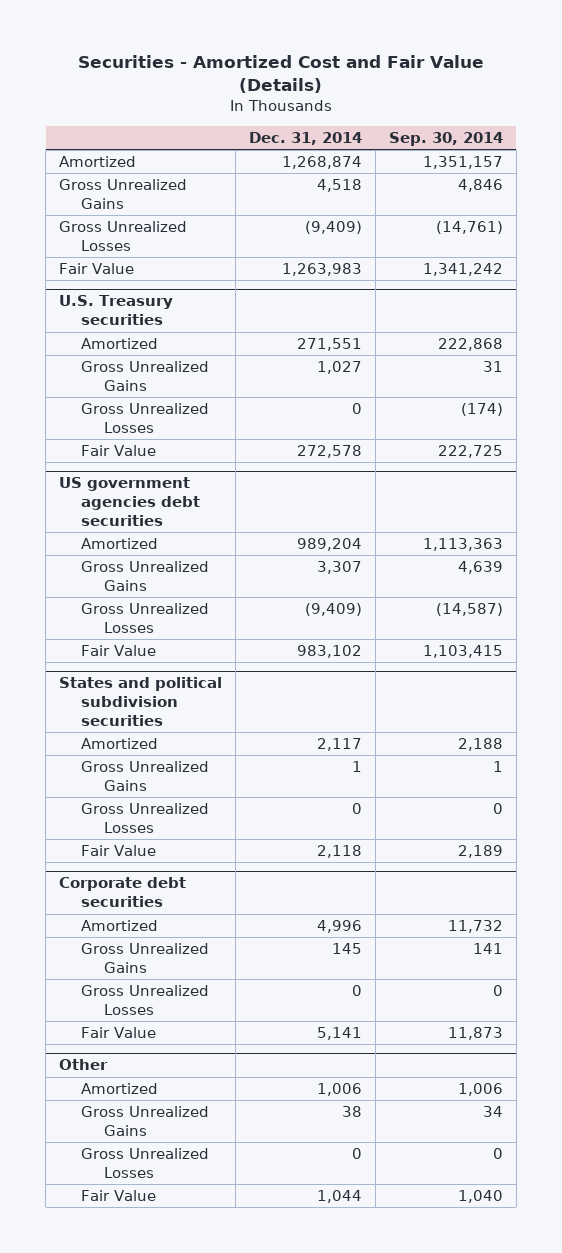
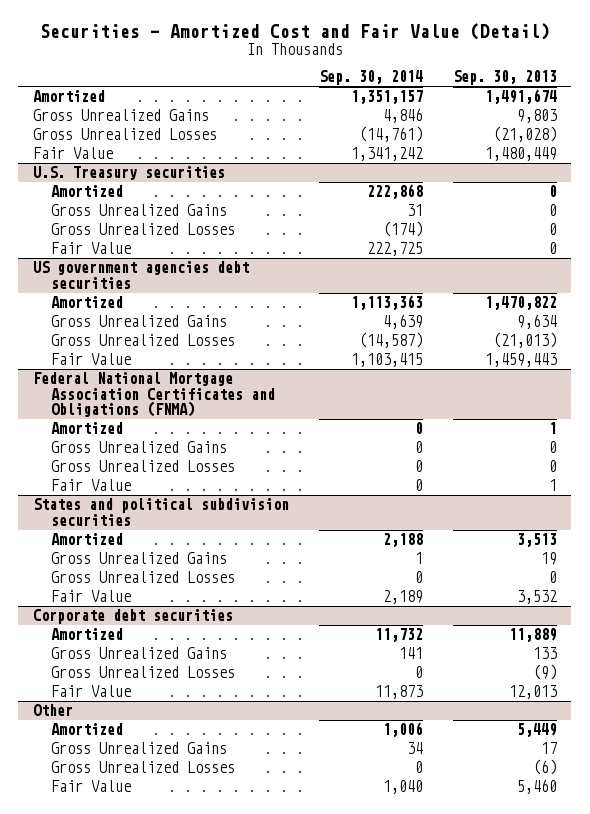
- Securities - Amortized Cost and Fair Value (Details)
+ Securities - Amortized Cost and Fair Value (Detail)
- | Dec. 31, 2014 | Sep. 30, 2014
+ | Sep. 30, 2014 | Sep. 30, 2013
+ Federal National Mortgage Association Certificates and Obligations (FNMA)
+ Amortized | 0 | 1
+ Gross Unrealized Gains | 0 | 0
+ Gross Unrealized Losses | 0 | 0
+ Fair Value | 0 | 1

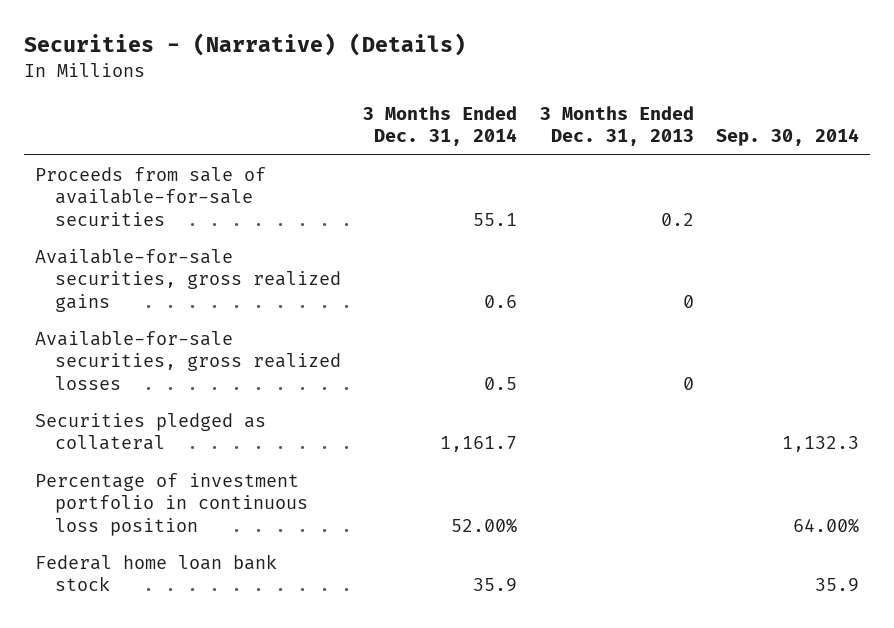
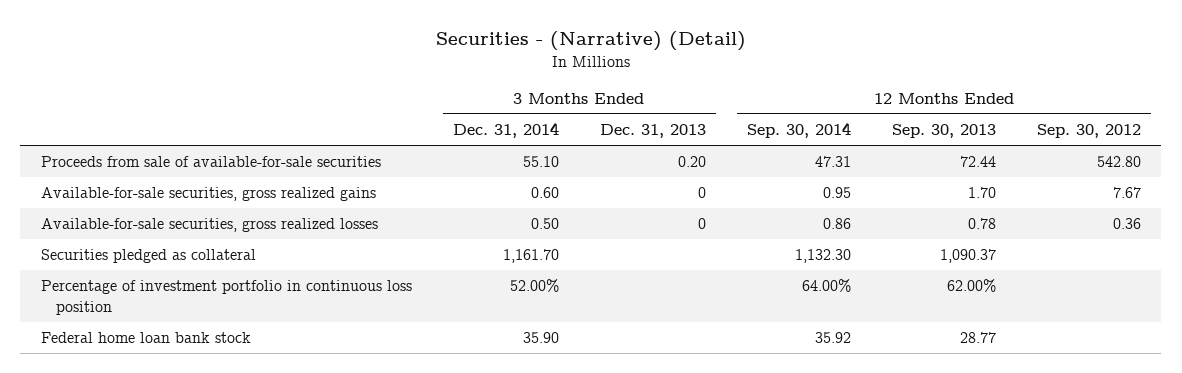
- Securities - (Narrative) (Details)
+ Securities - (Narrative) (Detail)
- | 3 Months Ended Dec. 31, 2014 | 3 Months Ended Dec. 31, 2013 | Sep. 30, 2014
+ | 3 Months Ended Dec. 31, 2014 | 3 Months Ended Dec. 31, 2013 | 12 Months Ended Sep. 30, 2014 | 12 Months Ended Sep. 30, 2013 | 12 Months Ended Sep. 30, 2012
- Proceeds from sale of available-for-sale securities | 55.1 | 0.2 |
- Available-for-sale securities, gross realized gains | 0.6 | 0 |
- Available-for-sale securities, gross realized losses | 0.5 | 0 |
- Securities pledged as collateral | 1,161.7 | | 1,132.3
+ Proceeds from sale of available-for-sale securities | 55.10 | 0.20 | 47.31 | 72.44 | 542.80
+ Available-for-sale securities, gross realized gains | 0.60 | 0 | 0.95 | 1.70 | 7.67
+ Available-for-sale securities, gross realized losses | 0.50 | 0 | 0.86 | 0.78 | 0.36
+ Securities pledged as collateral | 1,161.70 | | 1,132.30 | 1,090.37 |
- Federal home loan bank stock | 35.9 | | 35.9
+ Federal home loan bank stock | 35.90 | | 35.92 | 28.77 |

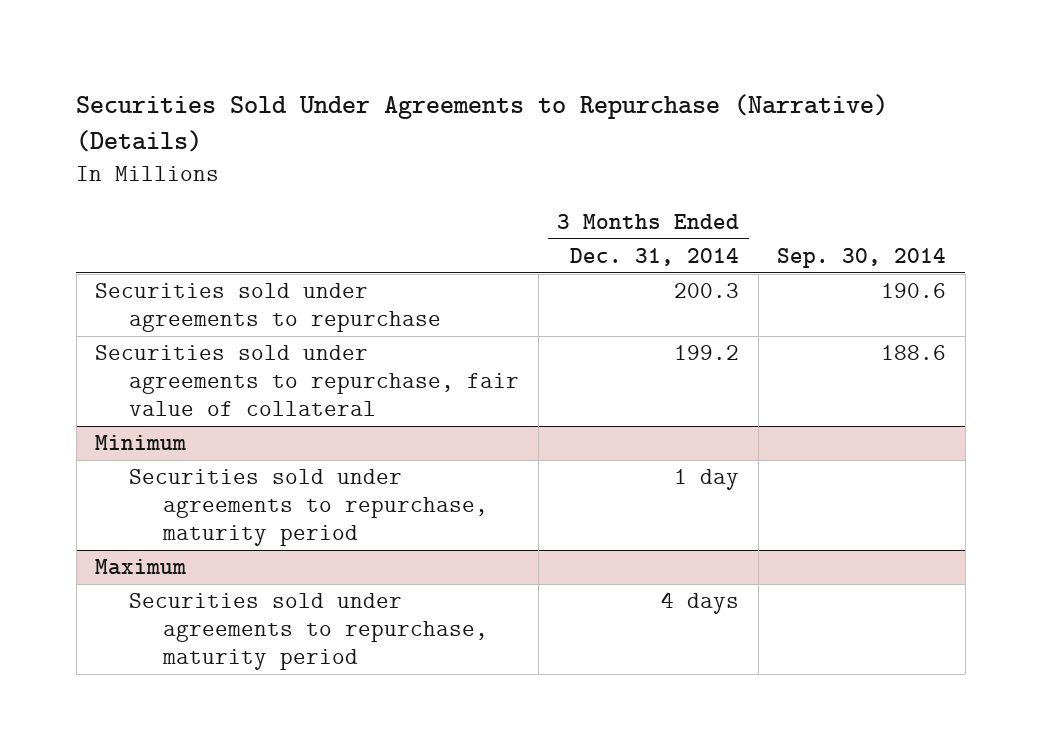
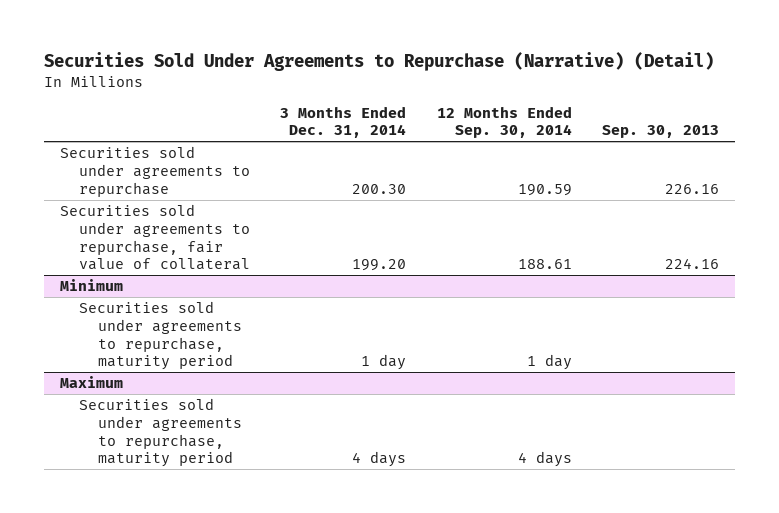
- Securities Sold Under Agreements to Repurchase (Narrative) (Details)
+ Securities Sold Under Agreements to Repurchase (Narrative) (Detail)
- | 3 Months Ended Dec. 31, 2014 | Sep. 30, 2014
+ | 3 Months Ended Dec. 31, 2014 | 12 Months Ended Sep. 30, 2014 | Sep. 30, 2013
- Securities sold under agreements to repurchase | 200.3 | 190.6
- Securities sold under agreements to repurchase, fair value of collateral | 199.2 | 188.6
+ Securities sold under agreements to repurchase | 200.30 | 190.59 | 226.16
+ Securities sold under agreements to repurchase, fair value of collateral | 199.20 | 188.61 | 224.16

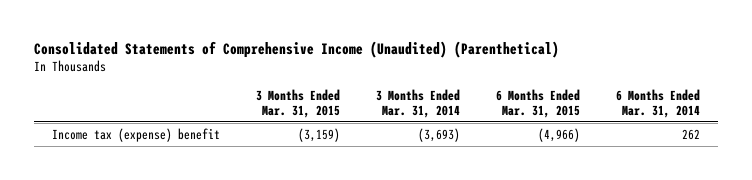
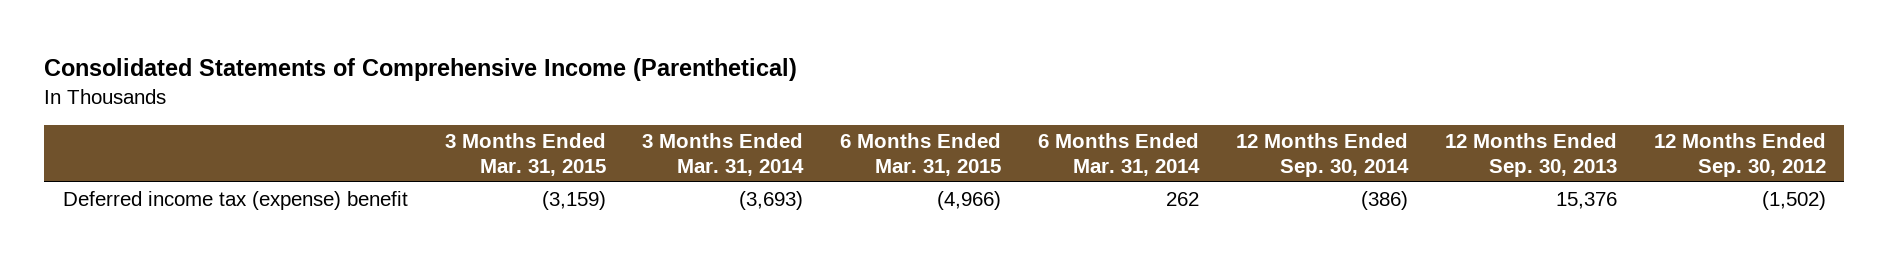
- Consolidated Statements of Comprehensive Income (Unaudited) (Parenthetical)
+ Consolidated Statements of Comprehensive Income (Parenthetical)
- | 3 Months Ended Mar. 31, 2015 | 3 Months Ended Mar. 31, 2014 | 6 Months Ended Mar. 31, 2015 | 6 Months Ended Mar. 31, 2014
+ | 3 Months Ended Mar. 31, 2015 | 3 Months Ended Mar. 31, 2014 | 6 Months Ended Mar. 31, 2015 | 6 Months Ended Mar. 31, 2014 | 12 Months Ended Sep. 30, 2014 | 12 Months Ended Sep. 30, 2013 | 12 Months Ended Sep. 30, 2012
- Income tax (expense) benefit | (3,159) | (3,693) | (4,966) | 262
+ Deferred income tax (expense) benefit | (3,159) | (3,693) | (4,966) | 262 | (386) | 15,376 | (1,502)

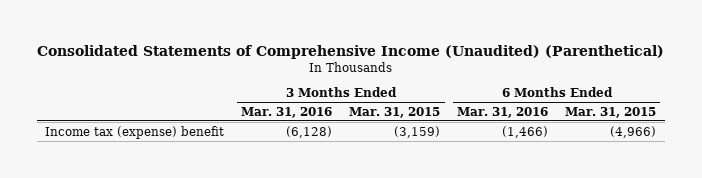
- Consolidated Statements of Comprehensive Income (Parenthetical)
+ Consolidated Statements of Comprehensive Income (Unaudited) (Parenthetical)
- | 3 Months Ended Mar. 31, 2015 | 3 Months Ended Mar. 31, 2014 | 6 Months Ended Mar. 31, 2015 | 6 Months Ended Mar. 31, 2014 | 12 Months Ended Sep. 30, 2014 | 12 Months Ended Sep. 30, 2013 | 12 Months Ended Sep. 30, 2012
+ | 3 Months Ended Mar. 31, 2016 | 3 Months Ended Mar. 31, 2015 | 6 Months Ended Mar. 31, 2016 | 6 Months Ended Mar. 31, 2015
- Deferred income tax (expense) benefit | (3,159) | (3,693) | (4,966) | 262 | (386) | 15,376 | (1,502)
+ Income tax (expense) benefit | (6,128) | (3,159) | (1,466) | (4,966)

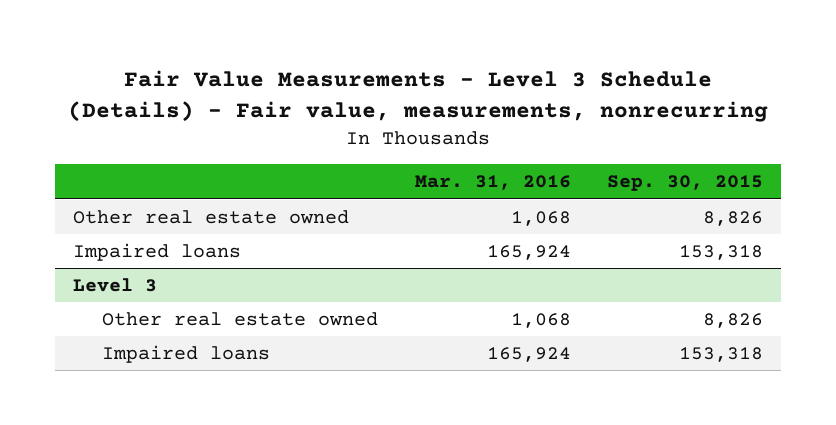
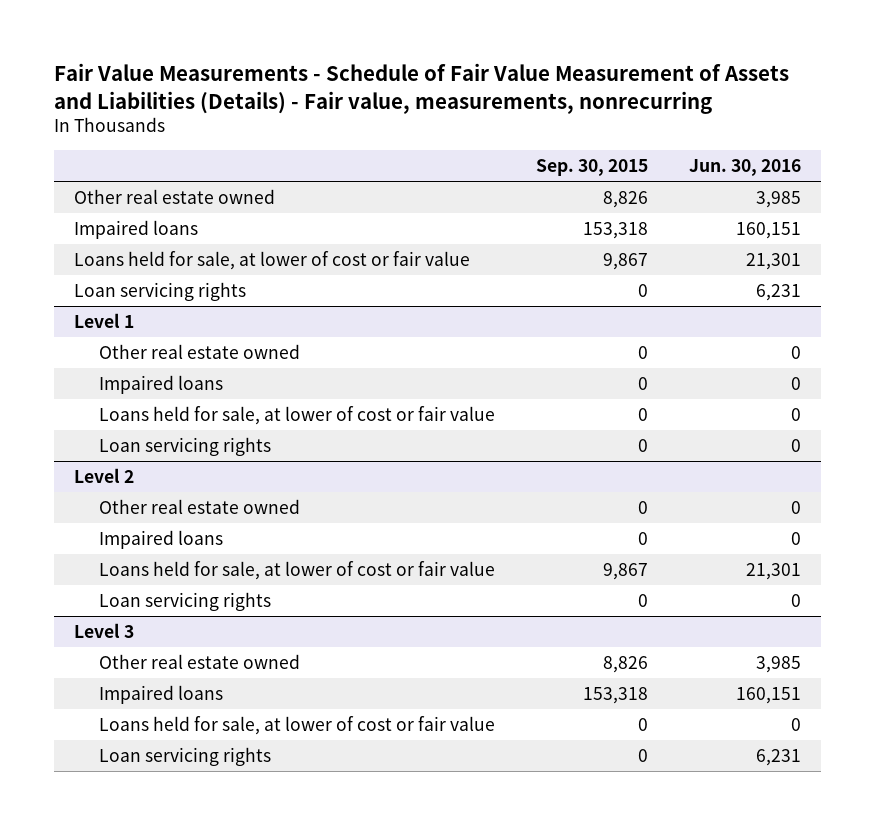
- Fair Value Measurements - Level 3 Schedule (Details) - Fair value, measurements, nonrecurring
+ Fair Value Measurements - Schedule of Fair Value Measurement of Assets and Liabilities (Details) - Fair value, measurements, nonrecurring
- | Mar. 31, 2016 | Sep. 30, 2015
+ | Sep. 30, 2015 | Jun. 30, 2016
+ Loans held for sale, at lower of cost or fair value | 9,867 | 21,301
+ Loan servicing rights | 0 | 6,231
+ Level 1
+ Other real estate owned | 0 | 0
+ Impaired loans | 0 | 0
+ Loans held for sale, at lower of cost or fair value | 0 | 0
+ Loan servicing rights | 0 | 0
+ Level 2
+ Other real estate owned | 0 | 0
+ Impaired loans | 0 | 0
+ Loans held for sale, at lower of cost or fair value | 9,867 | 21,301
+ Loan servicing rights | 0 | 0
@ Level 3
+ Loans held for sale, at lower of cost or fair value | 0 | 0
+ Loan servicing rights | 0 | 6,231

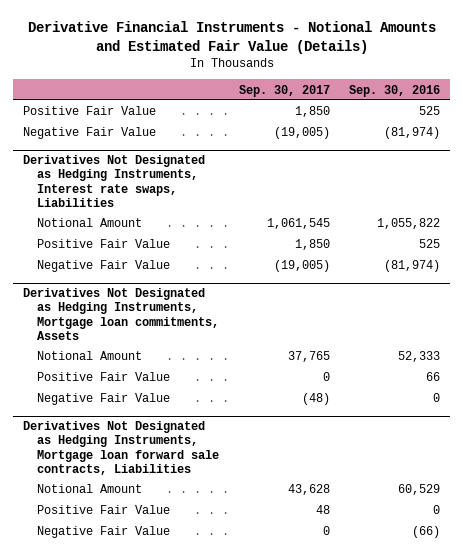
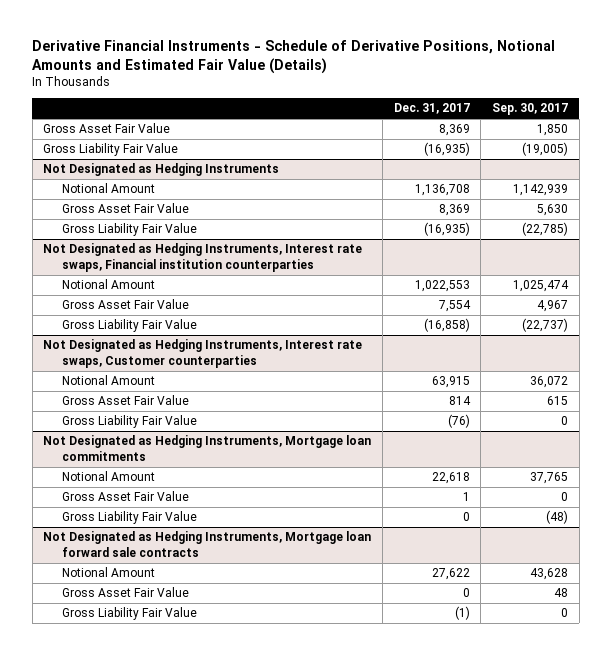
- Derivative Financial Instruments - Notional Amounts and Estimated Fair Value (Details)
+ Derivative Financial Instruments - Schedule of Derivative Positions, Notional Amounts and Estimated Fair Value (Details)
- | Sep. 30, 2017 | Sep. 30, 2016
+ | Dec. 31, 2017 | Sep. 30, 2017
- Positive Fair Value | 1,850 | 525
- Negative Fair Value | (19,005) | (81,974)
- Derivatives Not Designated as Hedging Instruments, Interest rate swaps, Liabilities
- Notional Amount | 1,061,545 | 1,055,822
- Positive Fair Value | 1,850 | 525
- Negative Fair Value | (19,005) | (81,974)
- Derivatives Not Designated as Hedging Instruments, Mortgage loan commitments, Assets
+ Gross Asset Fair Value | 8,369 | 1,850
+ Gross Liability Fair Value | (16,935) | (19,005)
+ Not Designated as Hedging Instruments
+ Notional Amount | 1,136,708 | 1,142,939
+ Gross Asset Fair Value | 8,369 | 5,630
+ Gross Liability Fair Value | (16,935) | (22,785)
+ Not Designated as Hedging Instruments, Interest rate swaps, Financial institution counterparties
+ Notional Amount | 1,022,553 | 1,025,474
+ Gross Asset Fair Value | 7,554 | 4,967
+ Gross Liability Fair Value | (16,858) | (22,737)
+ Not Designated as Hedging Instruments, Interest rate swaps, Customer counterparties
+ Notional Amount | 63,915 | 36,072
+ Gross Asset Fair Value | 814 | 615
+ Gross Liability Fair Value | (76) | 0
+ Not Designated as Hedging Instruments, Mortgage loan commitments
- Positive Fair Value | 0 | 66
- Negative Fair Value | (48) | 0
- Derivatives Not Designated as Hedging Instruments, Mortgage loan forward sale contracts, Liabilities
+ Gross Asset Fair Value | 1 | 0
+ Gross Liability Fair Value | 0 | (48)
+ Not Designated as Hedging Instruments, Mortgage loan forward sale contracts
- Positive Fair Value | 48 | 0
- Negative Fair Value | 0 | (66)
+ Gross Asset Fair Value | 0 | 48
+ Gross Liability Fair Value | (1) | 0

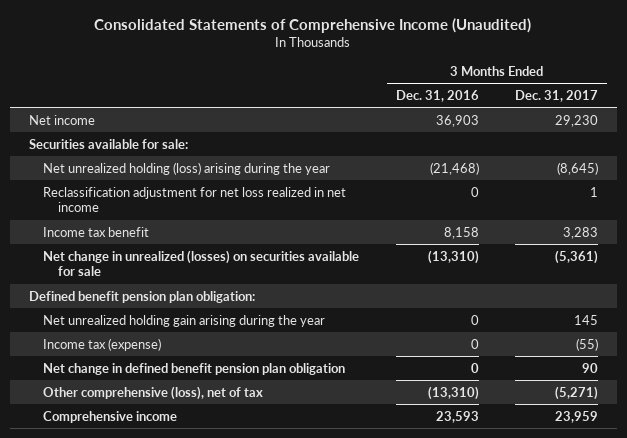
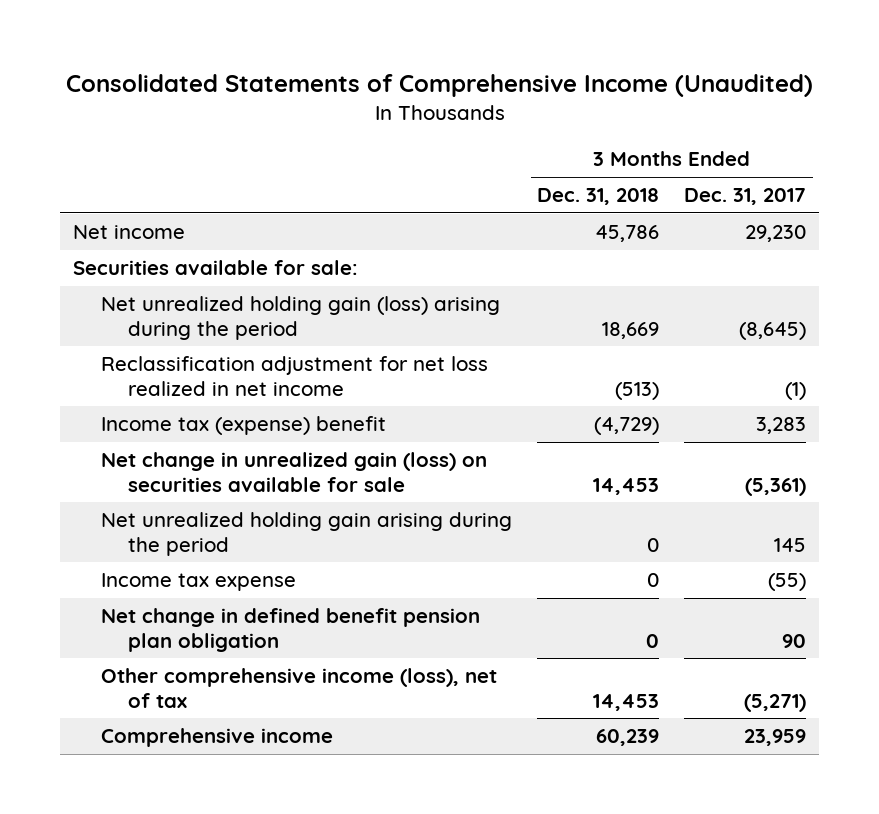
- | 3 Months Ended Dec. 31, 2016 | 3 Months Ended Dec. 31, 2017
+ | 3 Months Ended Dec. 31, 2018 | 3 Months Ended Dec. 31, 2017
- Net unrealized holding (loss) arising during the year | (21,468) | (8,645)
- Reclassification adjustment for net loss realized in net income | 0 | 1
- Income tax benefit | 8,158 | 3,283
- Net change in unrealized (losses) on securities available for sale | (13,310) | (5,361)
- Defined benefit pension plan obligation:
- Net unrealized holding gain arising during the year | 0 | 145
- Income tax (expense) | 0 | (55)
+ Net unrealized holding gain (loss) arising during the period | 18,669 | (8,645)
+ Reclassification adjustment for net loss realized in net income | (513) | (1)
+ Income tax (expense) benefit | (4,729) | 3,283
+ Net change in unrealized gain (loss) on securities available for sale | 14,453 | (5,361)
+ Net unrealized holding gain arising during the period | 0 | 145
+ Income tax expense | 0 | (55)
- Other comprehensive (loss), net of tax | (13,310) | (5,271)
+ Other comprehensive income (loss), net of tax | 14,453 | (5,271)

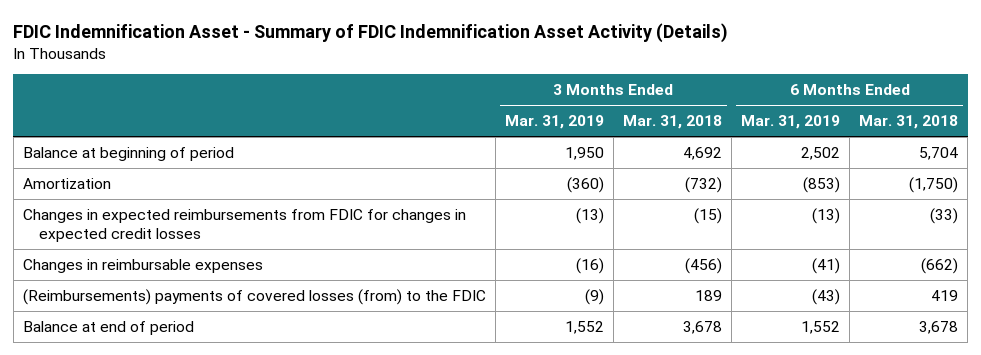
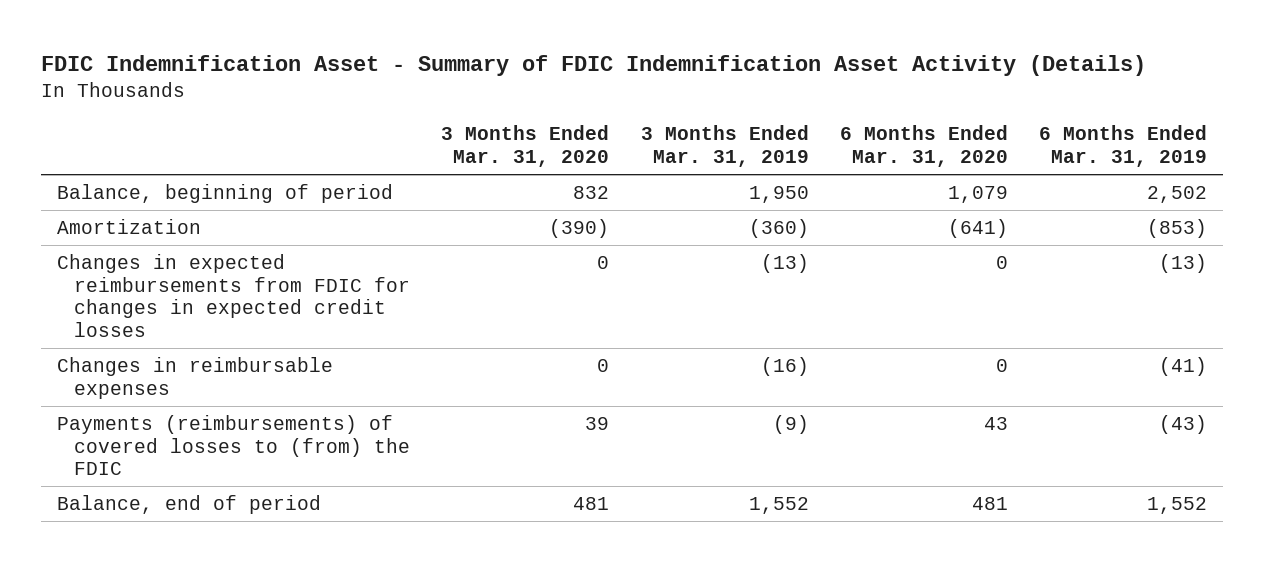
- | 3 Months Ended Mar. 31, 2019 | 3 Months Ended Mar. 31, 2018 | 6 Months Ended Mar. 31, 2019 | 6 Months Ended Mar. 31, 2018
+ | 3 Months Ended Mar. 31, 2020 | 3 Months Ended Mar. 31, 2019 | 6 Months Ended Mar. 31, 2020 | 6 Months Ended Mar. 31, 2019
- Balance at beginning of period | 1,950 | 4,692 | 2,502 | 5,704
+ Balance, beginning of period | 832 | 1,950 | 1,079 | 2,502
- (Reimbursements) payments of covered losses (from) to the FDIC | (9) | 189 | (43) | 419
- Balance at end of period | 1,552 | 3,678 | 1,552 | 3,678
+ Payments (reimbursements) of covered losses to (from) the FDIC | 39 | (9) | 43 | (43)
+ Balance, end of period | 481 | 1,552 | 481 | 1,552

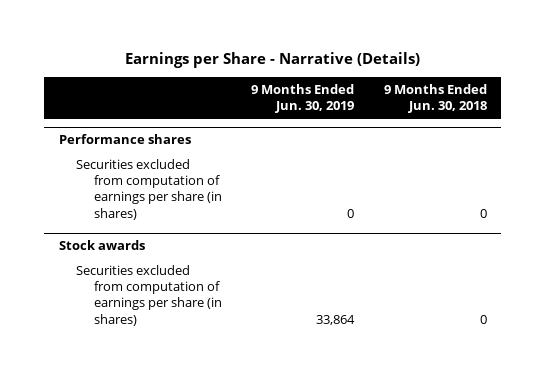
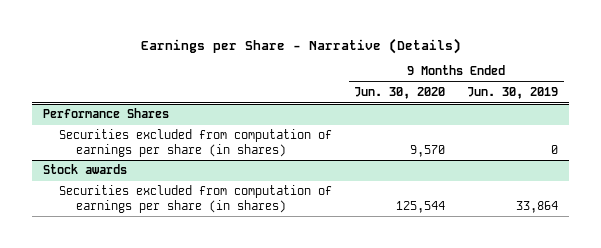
- | 9 Months Ended Jun. 30, 2019 | 9 Months Ended Jun. 30, 2018
+ | 9 Months Ended Jun. 30, 2020 | 9 Months Ended Jun. 30, 2019
- Performance shares
+ Performance Shares

